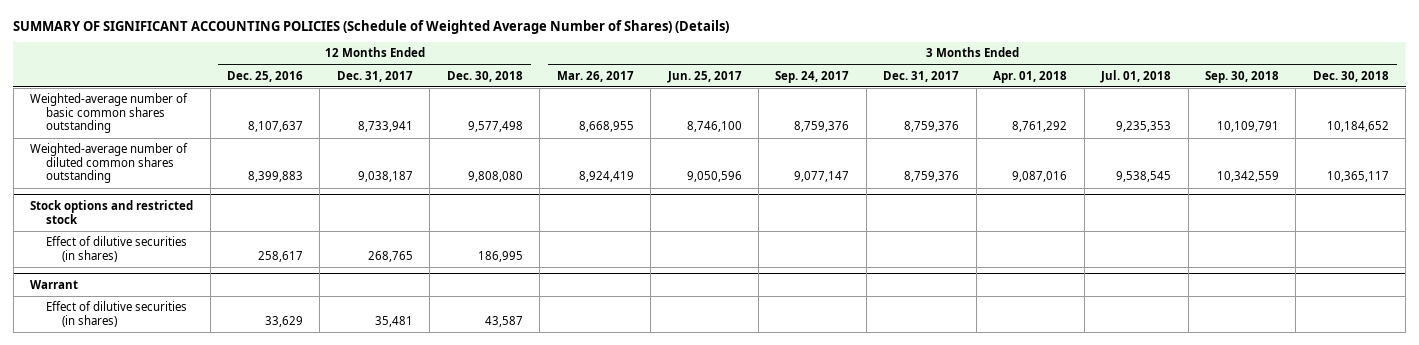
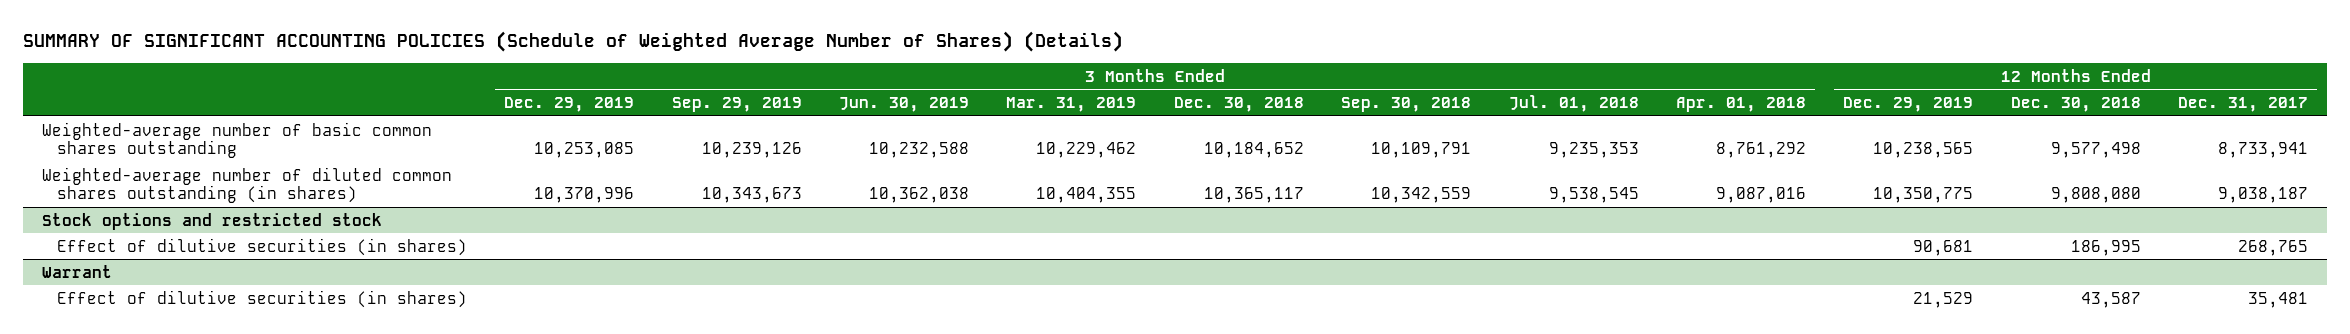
- | 12 Months Ended Dec. 25, 2016 | 12 Months Ended Dec. 31, 2017 | 12 Months Ended Dec. 30, 2018 | 3 Months Ended Mar. 26, 2017 | 3 Months Ended Jun. 25, 2017 | 3 Months Ended Sep. 24, 2017 | 3 Months Ended Dec. 31, 2017 | 3 Months Ended Apr. 01, 2018 | 3 Months Ended Jul. 01, 2018 | 3 Months Ended Sep. 30, 2018 | 3 Months Ended Dec. 30, 2018
+ | 3 Months Ended Dec. 29, 2019 | 3 Months Ended Sep. 29, 2019 | 3 Months Ended Jun. 30, 2019 | 3 Months Ended Mar. 31, 2019 | 3 Months Ended Dec. 30, 2018 | 3 Months Ended Sep. 30, 2018 | 3 Months Ended Jul. 01, 2018 | 3 Months Ended Apr. 01, 2018 | 12 Months Ended Dec. 29, 2019 | 12 Months Ended Dec. 30, 2018 | 12 Months Ended Dec. 31, 2017
- Weighted-average number of diluted common shares outstanding | 8,399,883 | 9,038,187 | 9,808,080 | 8,924,419 | 9,050,596 | 9,077,147 | 8,759,376 | 9,087,016 | 9,538,545 | 10,342,559 | 10,365,117
+ Weighted-average number of diluted common shares outstanding (in shares) | 10,370,996 | 10,343,673 | 10,362,038 | 10,404,355 | 10,365,117 | 10,342,559 | 9,538,545 | 9,087,016 | 10,350,775 | 9,808,080 | 9,038,187

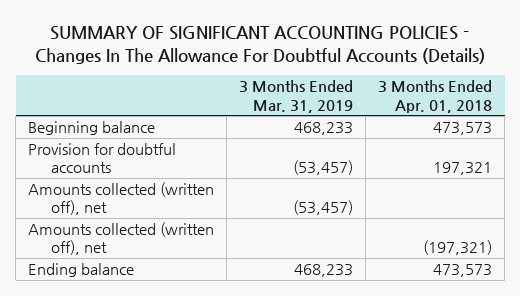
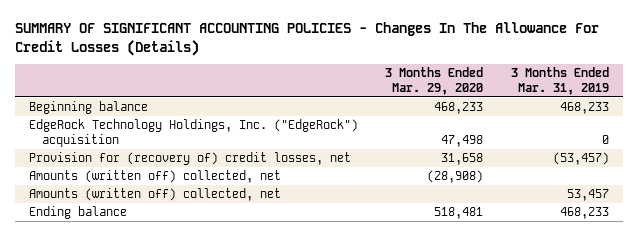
- SUMMARY OF SIGNIFICANT ACCOUNTING POLICIES - Changes In The Allowance For Doubtful Accounts (Details)
+ SUMMARY OF SIGNIFICANT ACCOUNTING POLICIES - Changes In The Allowance For Credit Losses (Details)
- | 3 Months Ended Mar. 31, 2019 | 3 Months Ended Apr. 01, 2018
+ | 3 Months Ended Mar. 29, 2020 | 3 Months Ended Mar. 31, 2019
- Provision for doubtful accounts | (53,457) | 197,321
- Amounts collected (written off), net | (53,457) |
- Amounts collected (written off), net | | (197,321)
+ EdgeRock Technology Holdings, Inc. ("EdgeRock") acquisition | 47,498 | 0
+ Provision for (recovery of) credit losses, net | 31,658 | (53,457)
+ Amounts (written off) collected, net | (28,908) |
+ Amounts (written off) collected, net | | 53,457

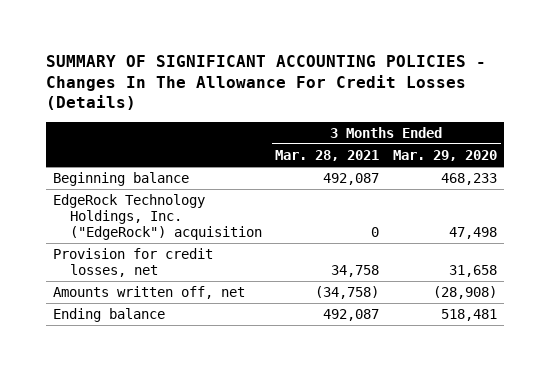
- | 3 Months Ended Mar. 29, 2020 | 3 Months Ended Mar. 31, 2019
+ | 3 Months Ended Mar. 28, 2021 | 3 Months Ended Mar. 29, 2020
- Provision for (recovery of) credit losses, net | 31,658 | (53,457)
- Amounts (written off) collected, net | (28,908) |
- Amounts (written off) collected, net | | 53,457
+ Provision for credit losses, net | 34,758 | 31,658
+ Amounts written off, net | (34,758) | (28,908)

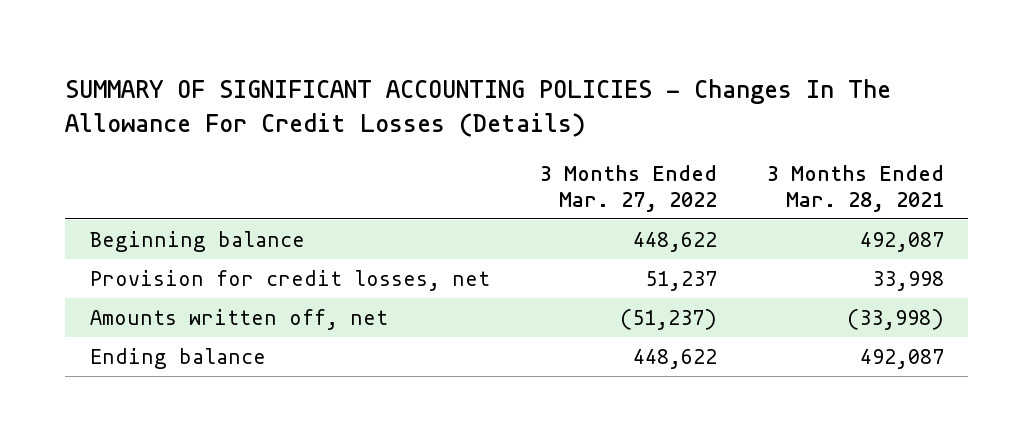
- | 3 Months Ended Mar. 28, 2021 | 3 Months Ended Mar. 29, 2020
+ | 3 Months Ended Mar. 27, 2022 | 3 Months Ended Mar. 28, 2021
- EdgeRock Technology Holdings, Inc. ("EdgeRock") acquisition | 0 | 47,498
- Provision for credit losses, net | 34,758 | 31,658
- Amounts written off, net | (34,758) | (28,908)
+ Provision for credit losses, net | 51,237 | 33,998
+ Amounts written off, net | (51,237) | (33,998)

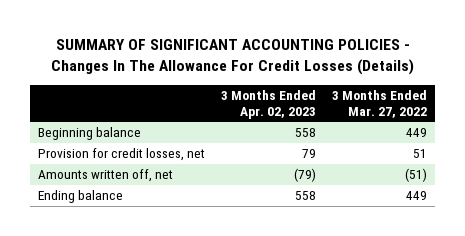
- | 3 Months Ended Mar. 27, 2022 | 3 Months Ended Mar. 28, 2021
+ | 3 Months Ended Apr. 02, 2023 | 3 Months Ended Mar. 27, 2022
- Beginning balance | 448,622 | 492,087
- Provision for credit losses, net | 51,237 | 33,998
- Amounts written off, net | (51,237) | (33,998)
- Ending balance | 448,622 | 492,087
+ Beginning balance | 558 | 449
+ Provision for credit losses, net | 79 | 51
+ Amounts written off, net | (79) | (51)
+ Ending balance | 558 | 449

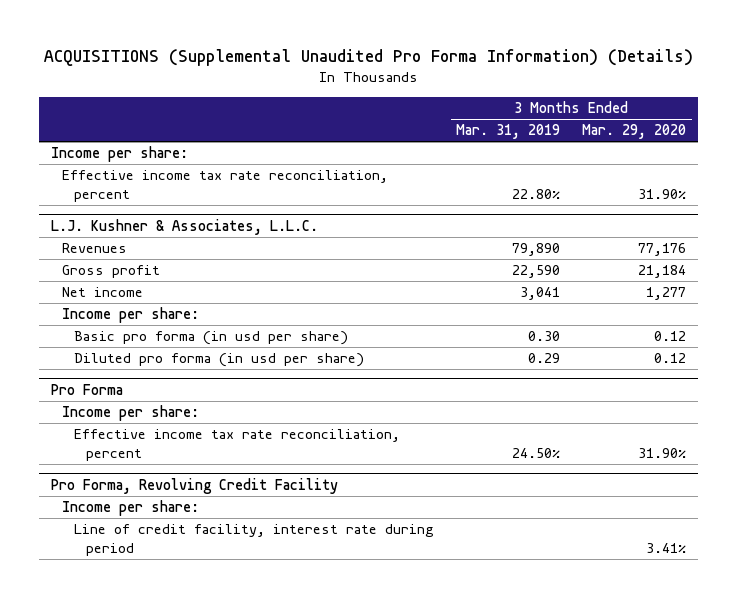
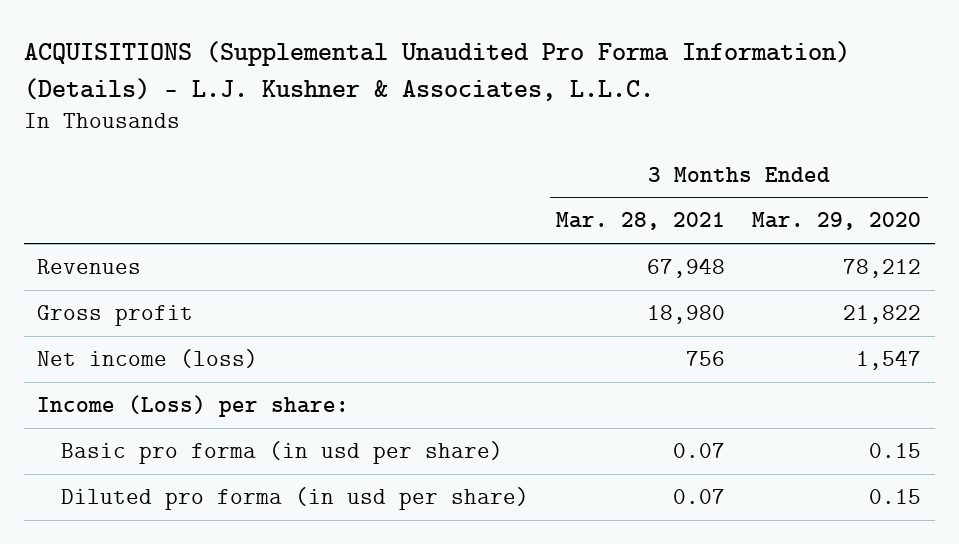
- ACQUISITIONS (Supplemental Unaudited Pro Forma Information) (Details)
+ ACQUISITIONS (Supplemental Unaudited Pro Forma Information) (Details) - L.J. Kushner & Associates, L.L.C.
- | 3 Months Ended Mar. 31, 2019 | 3 Months Ended Mar. 29, 2020
+ | 3 Months Ended Mar. 28, 2021 | 3 Months Ended Mar. 29, 2020
- Income per share:
- Effective income tax rate reconciliation, percent | 22.80% | 31.90%
- L.J. Kushner & Associates, L.L.C.
- Revenues | 79,890 | 77,176
- Gross profit | 22,590 | 21,184
- Net income | 3,041 | 1,277
- Income per share:
- Basic pro forma (in usd per share) | 0.30 | 0.12
- Diluted pro forma (in usd per share) | 0.29 | 0.12
- Pro Forma
- Income per share:
- Effective income tax rate reconciliation, percent | 24.50% | 31.90%
- Pro Forma, Revolving Credit Facility
- Income per share:
- Line of credit facility, interest rate during period | | 3.41%
+ Revenues | 67,948 | 78,212
+ Gross profit | 18,980 | 21,822
+ Net income (loss) | 756 | 1,547
+ Income (Loss) per share:
+ Basic pro forma (in usd per share) | 0.07 | 0.15
+ Diluted pro forma (in usd per share) | 0.07 | 0.15

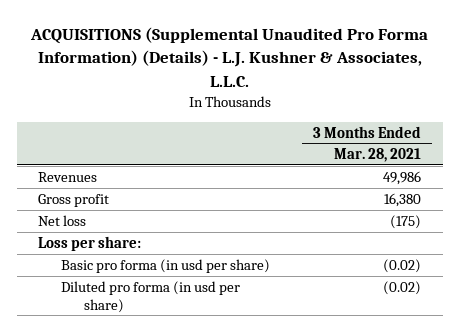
- | 3 Months Ended Mar. 28, 2021 | 3 Months Ended Mar. 29, 2020
+ | 3 Months Ended Mar. 28, 2021
- Revenues | 67,948 | 78,212
- Gross profit | 18,980 | 21,822
- Net income (loss) | 756 | 1,547
- Income (Loss) per share:
- Basic pro forma (in usd per share) | 0.07 | 0.15
- Diluted pro forma (in usd per share) | 0.07 | 0.15
+ Revenues | 49,986
+ Gross profit | 16,380
+ Net loss | (175)
+ Loss per share:
+ Basic pro forma (in usd per share) | (0.02)
+ Diluted pro forma (in usd per share) | (0.02)

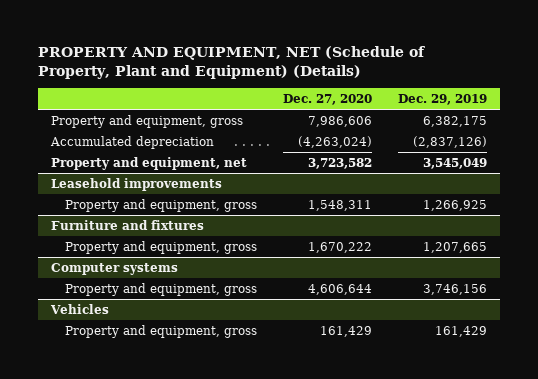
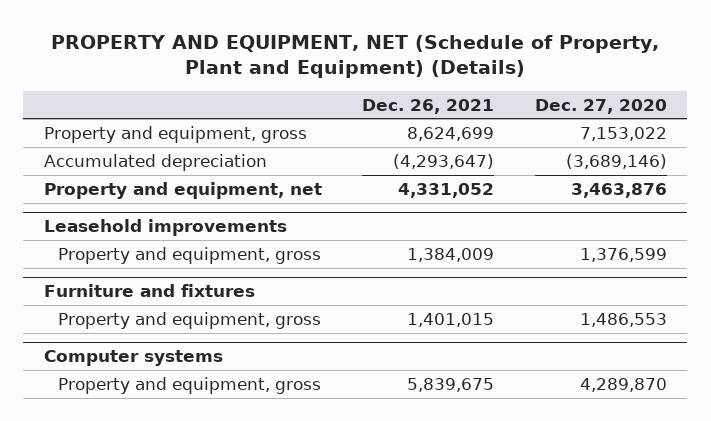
- | Dec. 27, 2020 | Dec. 29, 2019
+ | Dec. 26, 2021 | Dec. 27, 2020
- Property and equipment, gross | 7,986,606 | 6,382,175
- Accumulated depreciation | (4,263,024) | (2,837,126)
- Property and equipment, net | 3,723,582 | 3,545,049
+ Property and equipment, gross | 8,624,699 | 7,153,022
+ Accumulated depreciation | (4,293,647) | (3,689,146)
+ Property and equipment, net | 4,331,052 | 3,463,876
@ Leasehold improvements
- Property and equipment, gross | 1,548,311 | 1,266,925
+ Property and equipment, gross | 1,384,009 | 1,376,599
@ Furniture and fixtures
- Property and equipment, gross | 1,670,222 | 1,207,665
+ Property and equipment, gross | 1,401,015 | 1,486,553
@ Computer systems
- Property and equipment, gross | 4,606,644 | 3,746,156
- Vehicles
- Property and equipment, gross | 161,429 | 161,429
@ Computer systems
+ Property and equipment, gross | 5,839,675 | 4,289,870

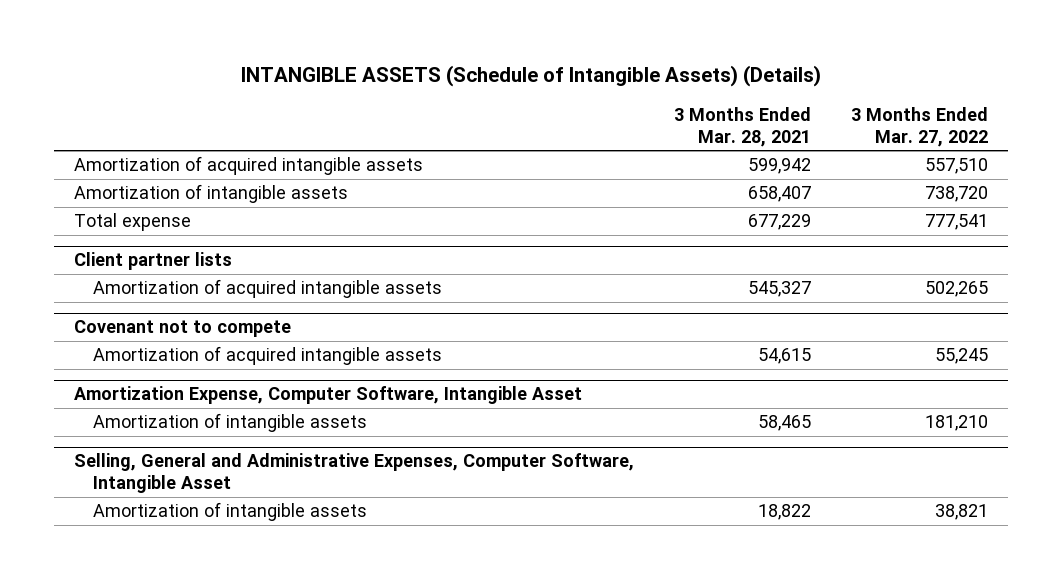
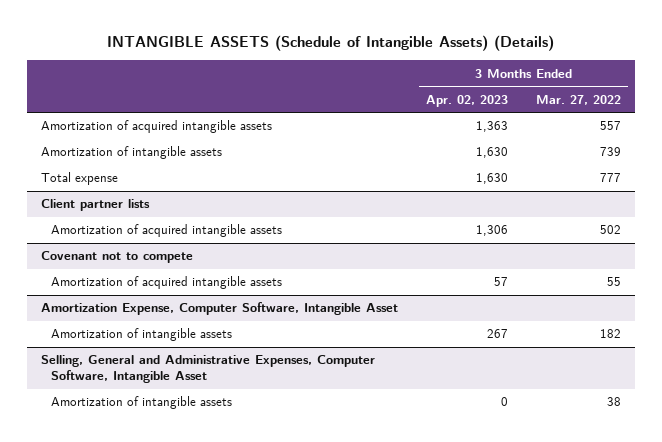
- | 3 Months Ended Mar. 28, 2021 | 3 Months Ended Mar. 27, 2022
+ | 3 Months Ended Apr. 02, 2023 | 3 Months Ended Mar. 27, 2022
- Amortization of acquired intangible assets | 599,942 | 557,510
- Amortization of intangible assets | 658,407 | 738,720
- Total expense | 677,229 | 777,541
+ Amortization of acquired intangible assets | 1,363 | 557
+ Amortization of intangible assets | 1,630 | 739
+ Total expense | 1,630 | 777
@ Client partner lists
- Amortization of acquired intangible assets | 545,327 | 502,265
+ Amortization of acquired intangible assets | 1,306 | 502
@ Covenant not to compete
- Amortization of acquired intangible assets | 54,615 | 55,245
+ Amortization of acquired intangible assets | 57 | 55
@ Amortization Expense, Computer Software, Intangible Asset
- Amortization of intangible assets | 58,465 | 181,210
+ Amortization of intangible assets | 267 | 182
@ Selling, General and Administrative Expenses, Computer Software, Intangible Asset
- Amortization of intangible assets | 18,822 | 38,821
+ Amortization of intangible assets | 0 | 38

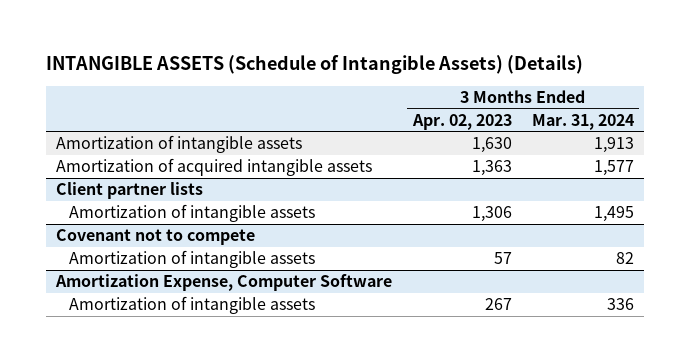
- | 3 Months Ended Apr. 02, 2023 | 3 Months Ended Mar. 27, 2022
+ | 3 Months Ended Apr. 02, 2023 | 3 Months Ended Mar. 31, 2024
- Total expense | 1,630 | 777
moved down: Amortization of acquired intangible assets | 1,363 | 1,577
@ Client partner lists
- Amortization of acquired intangible assets | 1,306 | 502
+ Amortization of intangible assets | 1,306 | 1,495
@ Covenant not to compete
- Amortization of acquired intangible assets | 57 | 55
- Amortization Expense, Computer Software, Intangible Asset
@ Covenant not to compete
+ Amortization of intangible assets | 57 | 82
+ Amortization Expense, Computer Software
- Selling, General and Administrative Expenses, Computer Software, Intangible Asset
- Amortization of intangible assets | 0 | 38

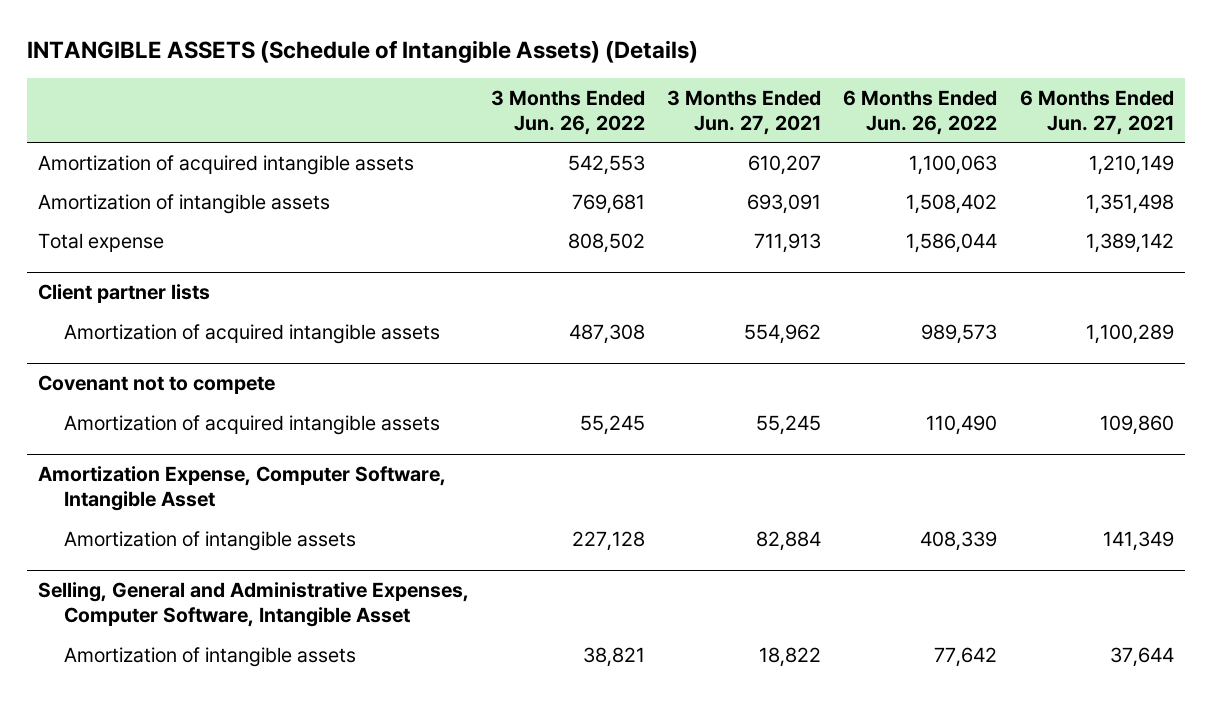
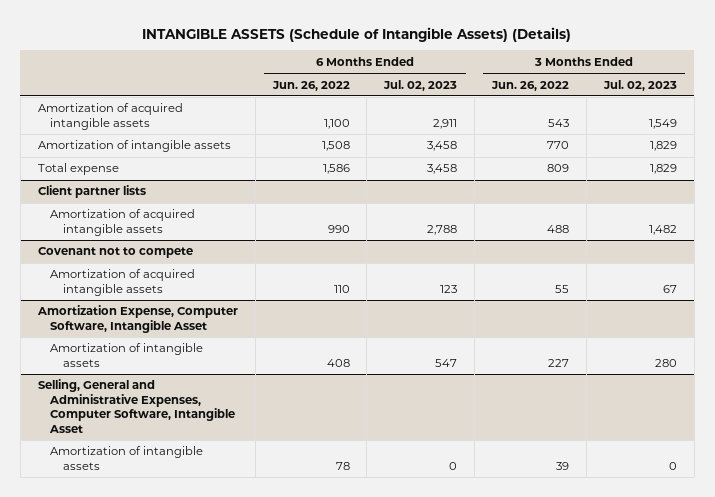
- | 3 Months Ended Jun. 26, 2022 | 3 Months Ended Jun. 27, 2021 | 6 Months Ended Jun. 26, 2022 | 6 Months Ended Jun. 27, 2021
+ | 6 Months Ended Jun. 26, 2022 | 6 Months Ended Jul. 02, 2023 | 3 Months Ended Jun. 26, 2022 | 3 Months Ended Jul. 02, 2023
- Amortization of acquired intangible assets | 542,553 | 610,207 | 1,100,063 | 1,210,149
- Amortization of intangible assets | 769,681 | 693,091 | 1,508,402 | 1,351,498
- Total expense | 808,502 | 711,913 | 1,586,044 | 1,389,142
+ Amortization of acquired intangible assets | 1,100 | 2,911 | 543 | 1,549
+ Amortization of intangible assets | 1,508 | 3,458 | 770 | 1,829
+ Total expense | 1,586 | 3,458 | 809 | 1,829
@ Client partner lists
- Amortization of acquired intangible assets | 487,308 | 554,962 | 989,573 | 1,100,289
+ Amortization of acquired intangible assets | 990 | 2,788 | 488 | 1,482
@ Covenant not to compete
- Amortization of acquired intangible assets | 55,245 | 55,245 | 110,490 | 109,860
+ Amortization of acquired intangible assets | 110 | 123 | 55 | 67
@ Amortization Expense, Computer Software, Intangible Asset
- Amortization of intangible assets | 227,128 | 82,884 | 408,339 | 141,349
+ Amortization of intangible assets | 408 | 547 | 227 | 280
@ Selling, General and Administrative Expenses, Computer Software, Intangible Asset
- Amortization of intangible assets | 38,821 | 18,822 | 77,642 | 37,644
+ Amortization of intangible assets | 78 | 0 | 39 | 0

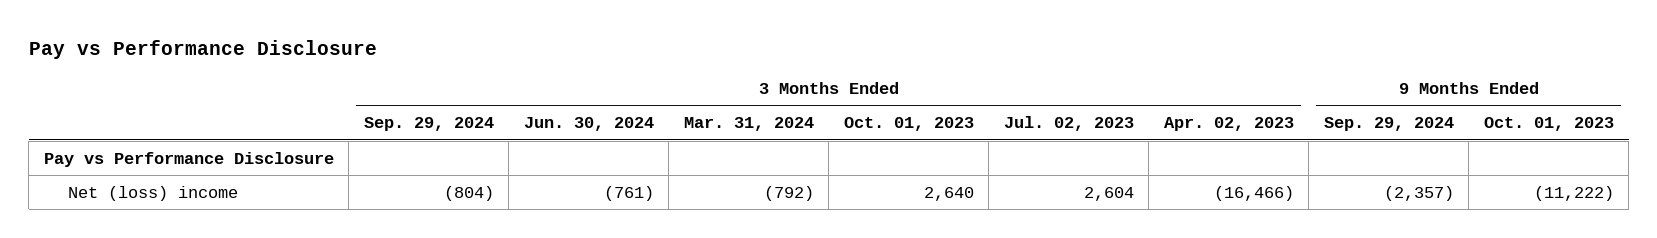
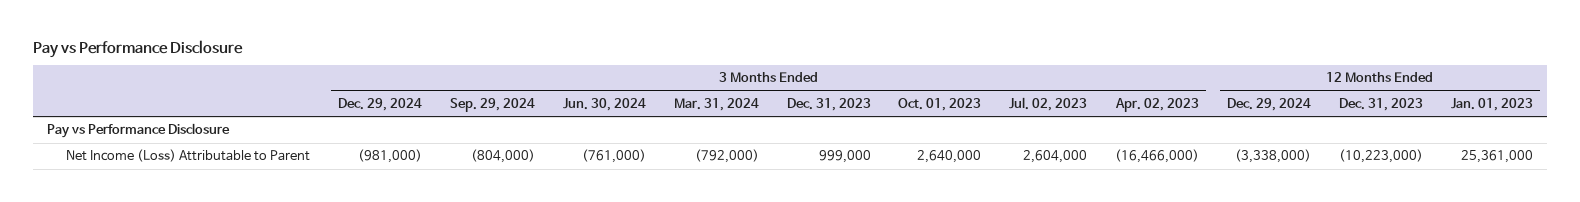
- | 3 Months Ended Sep. 29, 2024 | 3 Months Ended Jun. 30, 2024 | 3 Months Ended Mar. 31, 2024 | 3 Months Ended Oct. 01, 2023 | 3 Months Ended Jul. 02, 2023 | 3 Months Ended Apr. 02, 2023 | 9 Months Ended Sep. 29, 2024 | 9 Months Ended Oct. 01, 2023
+ | 3 Months Ended Dec. 29, 2024 | 3 Months Ended Sep. 29, 2024 | 3 Months Ended Jun. 30, 2024 | 3 Months Ended Mar. 31, 2024 | 3 Months Ended Dec. 31, 2023 | 3 Months Ended Oct. 01, 2023 | 3 Months Ended Jul. 02, 2023 | 3 Months Ended Apr. 02, 2023 | 12 Months Ended Dec. 29, 2024 | 12 Months Ended Dec. 31, 2023 | 12 Months Ended Jan. 01, 2023
- Net (loss) income | (804) | (761) | (792) | 2,640 | 2,604 | (16,466) | (2,357) | (11,222)
+ Net Income (Loss) Attributable to Parent | (981,000) | (804,000) | (761,000) | (792,000) | 999,000 | 2,640,000 | 2,604,000 | (16,466,000) | (3,338,000) | (10,223,000) | 25,361,000

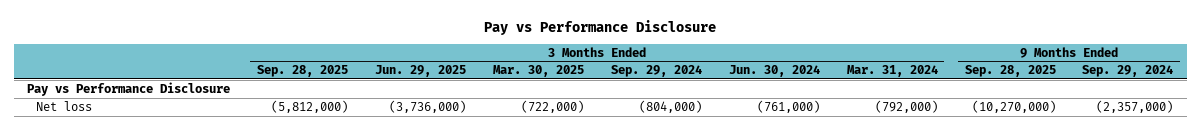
- | 3 Months Ended Dec. 29, 2024 | 3 Months Ended Sep. 29, 2024 | 3 Months Ended Jun. 30, 2024 | 3 Months Ended Mar. 31, 2024 | 3 Months Ended Dec. 31, 2023 | 3 Months Ended Oct. 01, 2023 | 3 Months Ended Jul. 02, 2023 | 3 Months Ended Apr. 02, 2023 | 12 Months Ended Dec. 29, 2024 | 12 Months Ended Dec. 31, 2023 | 12 Months Ended Jan. 01, 2023
+ | 3 Months Ended Sep. 28, 2025 | 3 Months Ended Jun. 29, 2025 | 3 Months Ended Mar. 30, 2025 | 3 Months Ended Sep. 29, 2024 | 3 Months Ended Jun. 30, 2024 | 3 Months Ended Mar. 31, 2024 | 9 Months Ended Sep. 28, 2025 | 9 Months Ended Sep. 29, 2024
- Net Income (Loss) Attributable to Parent | (981,000) | (804,000) | (761,000) | (792,000) | 999,000 | 2,640,000 | 2,604,000 | (16,466,000) | (3,338,000) | (10,223,000) | 25,361,000
+ Net loss | (5,812,000) | (3,736,000) | (722,000) | (804,000) | (761,000) | (792,000) | (10,270,000) | (2,357,000)

